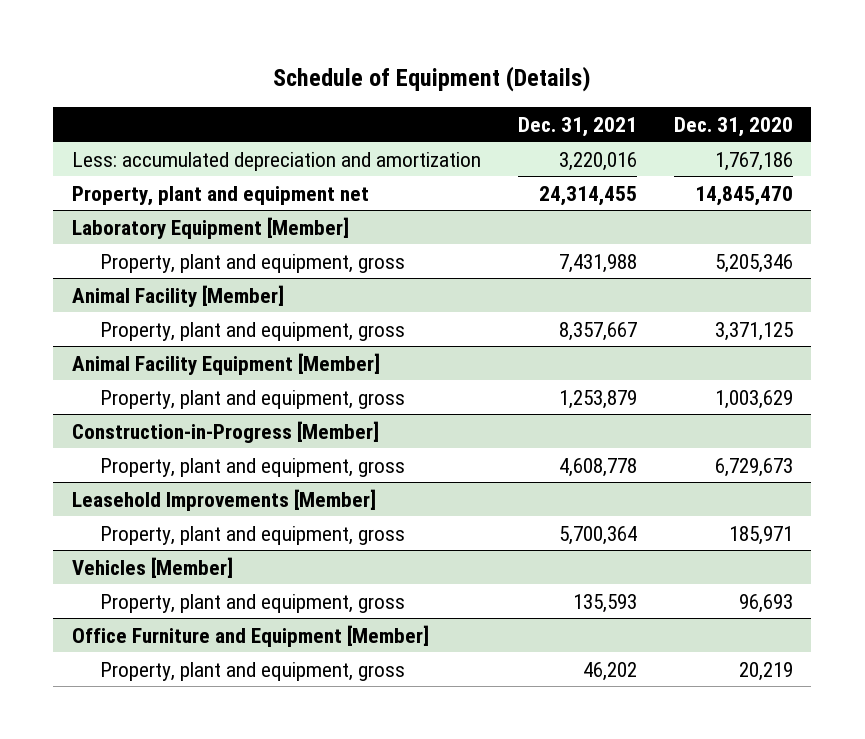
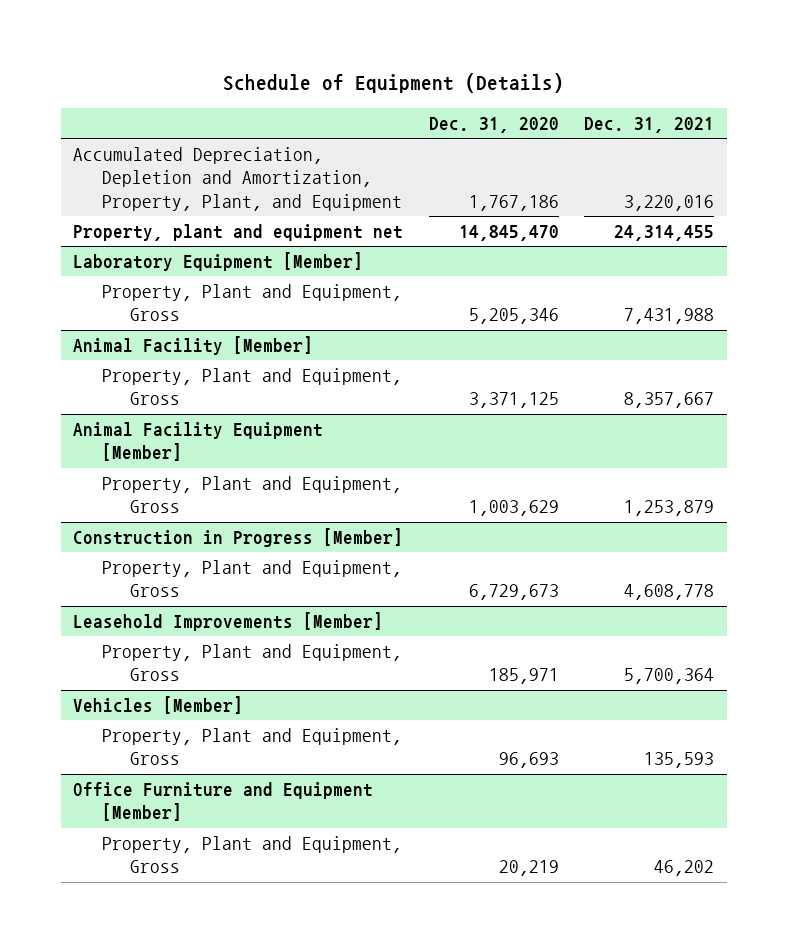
- | Dec. 31, 2021 | Dec. 31, 2020
+ | Dec. 31, 2020 | Dec. 31, 2021
- Less: accumulated depreciation and amortization | 3,220,016 | 1,767,186
+ Accumulated Depreciation, Depletion and Amortization, Property, Plant, and Equipment | 1,767,186 | 3,220,016
@ Laboratory Equipment [Member]
- Property, plant and equipment, gross | 7,431,988 | 5,205,346
+ Property, Plant and Equipment, Gross | 5,205,346 | 7,431,988
@ Animal Facility [Member]
- Property, plant and equipment, gross | 8,357,667 | 3,371,125
+ Property, Plant and Equipment, Gross | 3,371,125 | 8,357,667
@ Animal Facility Equipment [Member]
- Property, plant and equipment, gross | 1,253,879 | 1,003,629
- Construction-in-Progress [Member]
- Property, plant and equipment, gross | 4,608,778 | 6,729,673
@ Animal Facility Equipment [Member]
+ Property, Plant and Equipment, Gross | 1,003,629 | 1,253,879
+ Construction in Progress [Member]
+ Property, Plant and Equipment, Gross | 6,729,673 | 4,608,778
@ Leasehold Improvements [Member]
- Property, plant and equipment, gross | 5,700,364 | 185,971
+ Property, Plant and Equipment, Gross | 185,971 | 5,700,364
@ Vehicles [Member]
- Property, plant and equipment, gross | 135,593 | 96,693
+ Property, Plant and Equipment, Gross | 96,693 | 135,593
@ Office Furniture and Equipment [Member]
- Property, plant and equipment, gross | 46,202 | 20,219
+ Property, Plant and Equipment, Gross | 20,219 | 46,202

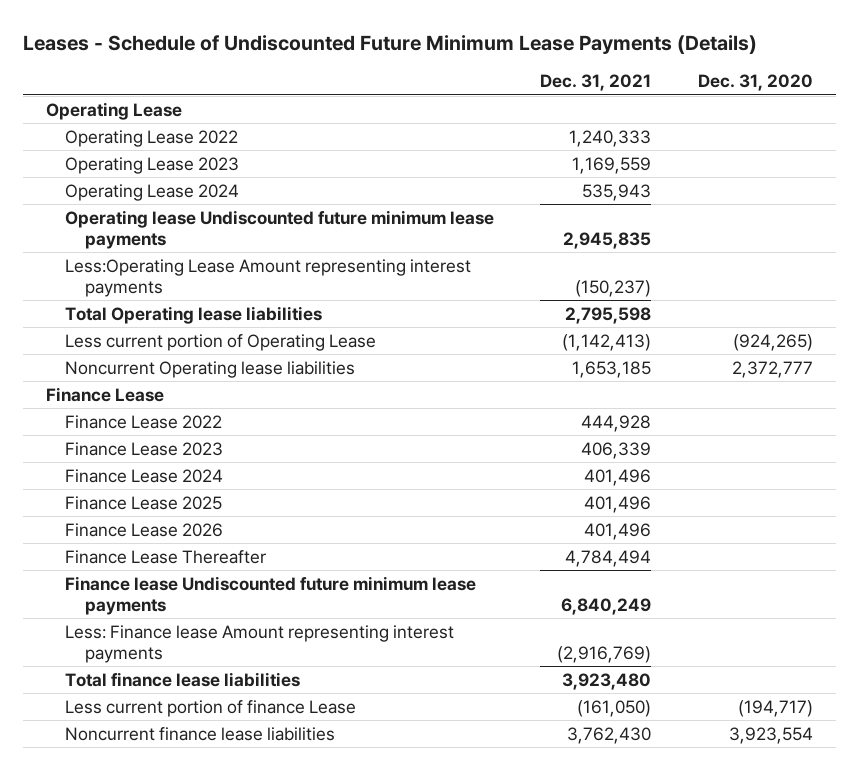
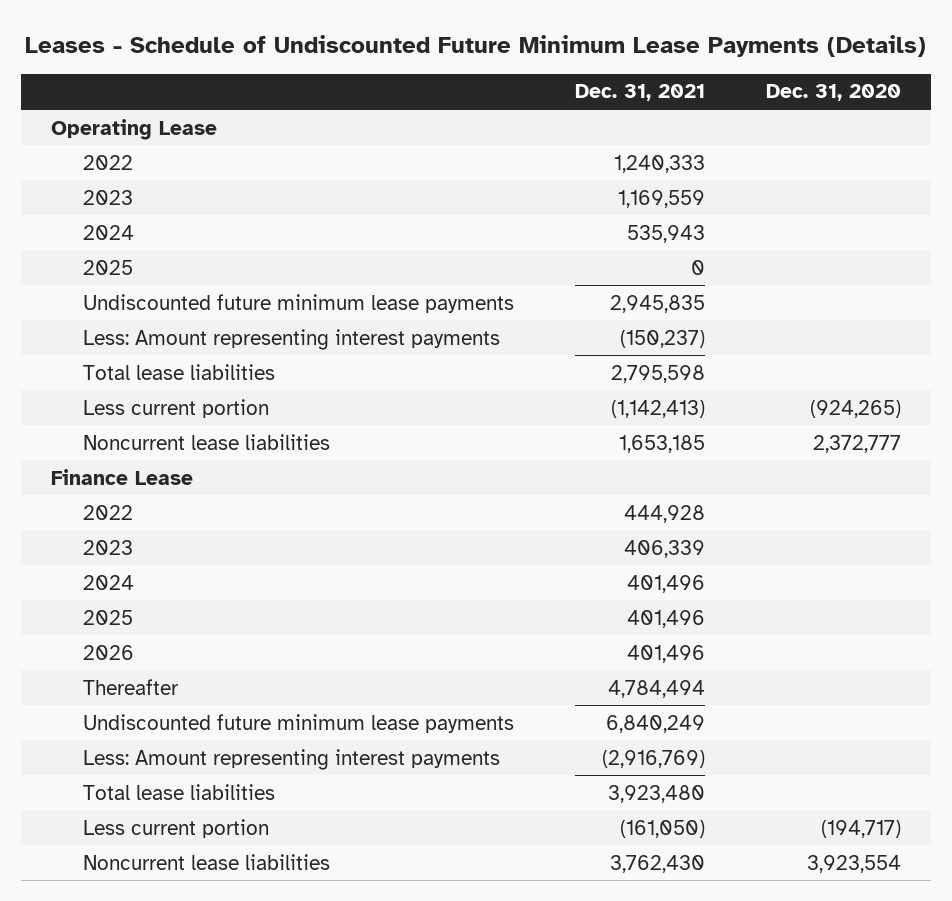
- Operating Lease 2022 | 1,240,333 |
- Operating Lease 2023 | 1,169,559 |
- Operating Lease 2024 | 535,943 |
- Operating lease Undiscounted future minimum lease payments | 2,945,835 |
- Less:Operating Lease Amount representing interest payments | (150,237) |
- Total Operating lease liabilities | 2,795,598 |
- Less current portion of Operating Lease | (1,142,413) | (924,265)
- Noncurrent Operating lease liabilities | 1,653,185 | 2,372,777
+ 2022 | 1,240,333 |
+ 2023 | 1,169,559 |
+ 2024 | 535,943 |
+ 2025 | 0 |
+ Undiscounted future minimum lease payments | 2,945,835 |
+ Less: Amount representing interest payments | (150,237) |
+ Total lease liabilities | 2,795,598 |
+ Less current portion | (1,142,413) | (924,265)
+ Noncurrent lease liabilities | 1,653,185 | 2,372,777
- Finance Lease 2022 | 444,928 |
- Finance Lease 2023 | 406,339 |
- Finance Lease 2024 | 401,496 |
- Finance Lease 2025 | 401,496 |
- Finance Lease 2026 | 401,496 |
- Finance Lease Thereafter | 4,784,494 |
- Finance lease Undiscounted future minimum lease payments | 6,840,249 |
- Less: Finance lease Amount representing interest payments | (2,916,769) |
- Total finance lease liabilities | 3,923,480 |
- Less current portion of finance Lease | (161,050) | (194,717)
- Noncurrent finance lease liabilities | 3,762,430 | 3,923,554
+ 2022 | 444,928 |
+ 2023 | 406,339 |
+ 2024 | 401,496 |
+ 2025 | 401,496 |
+ 2026 | 401,496 |
+ Thereafter | 4,784,494 |
+ Undiscounted future minimum lease payments | 6,840,249 |
+ Less: Amount representing interest payments | (2,916,769) |
+ Total lease liabilities | 3,923,480 |
+ Less current portion | (161,050) | (194,717)
+ Noncurrent lease liabilities | 3,762,430 | 3,923,554

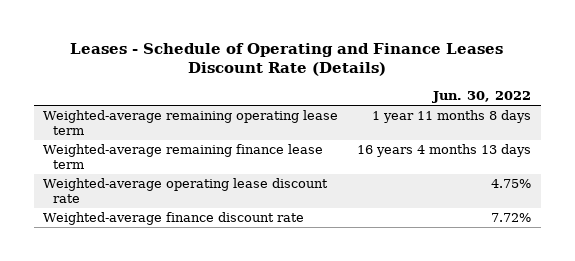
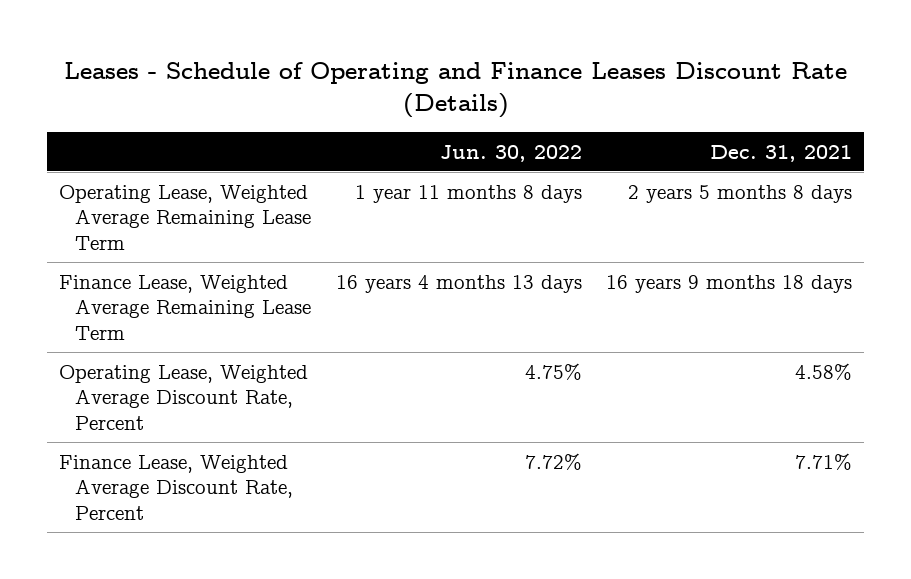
- | Jun. 30, 2022
+ | Jun. 30, 2022 | Dec. 31, 2021
- Weighted-average remaining operating lease term | 1 year 11 months 8 days
- Weighted-average remaining finance lease term | 16 years 4 months 13 days
- Weighted-average operating lease discount rate | 4.75%
- Weighted-average finance discount rate | 7.72%
+ Operating Lease, Weighted Average Remaining Lease Term | 1 year 11 months 8 days | 2 years 5 months 8 days
+ Finance Lease, Weighted Average Remaining Lease Term | 16 years 4 months 13 days | 16 years 9 months 18 days
+ Operating Lease, Weighted Average Discount Rate, Percent | 4.75% | 4.58%
+ Finance Lease, Weighted Average Discount Rate, Percent | 7.72% | 7.71%

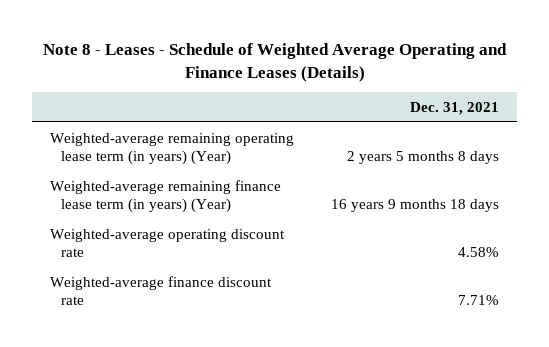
- Leases - Schedule of Operating and Finance Leases Discount Rate (Details)
+ Note 8 - Leases - Schedule of Weighted Average Operating and Finance Leases (Details)
- | Jun. 30, 2022 | Dec. 31, 2021
+ | Dec. 31, 2021
- Operating Lease, Weighted Average Remaining Lease Term | 1 year 11 months 8 days | 2 years 5 months 8 days
- Finance Lease, Weighted Average Remaining Lease Term | 16 years 4 months 13 days | 16 years 9 months 18 days
- Operating Lease, Weighted Average Discount Rate, Percent | 4.75% | 4.58%
- Finance Lease, Weighted Average Discount Rate, Percent | 7.72% | 7.71%
+ Weighted-average remaining operating lease term (in years) (Year) | 2 years 5 months 8 days
+ Weighted-average remaining finance lease term (in years) (Year) | 16 years 9 months 18 days
+ Weighted-average operating discount rate | 4.58%
+ Weighted-average finance discount rate | 7.71%

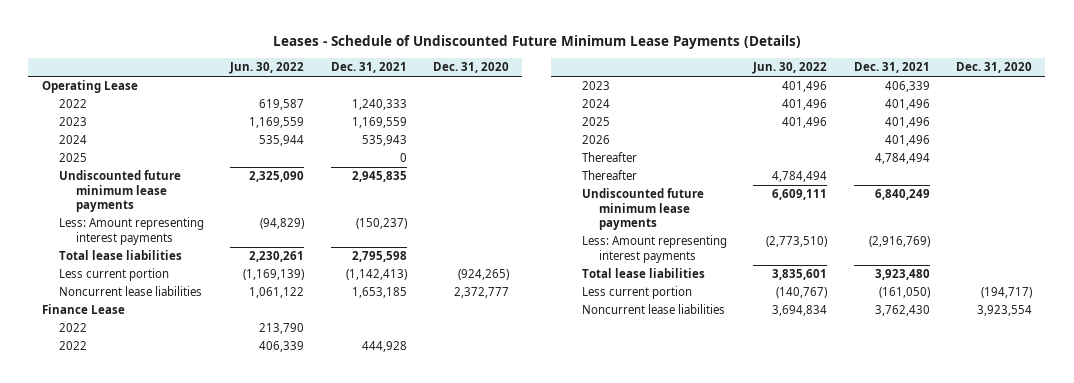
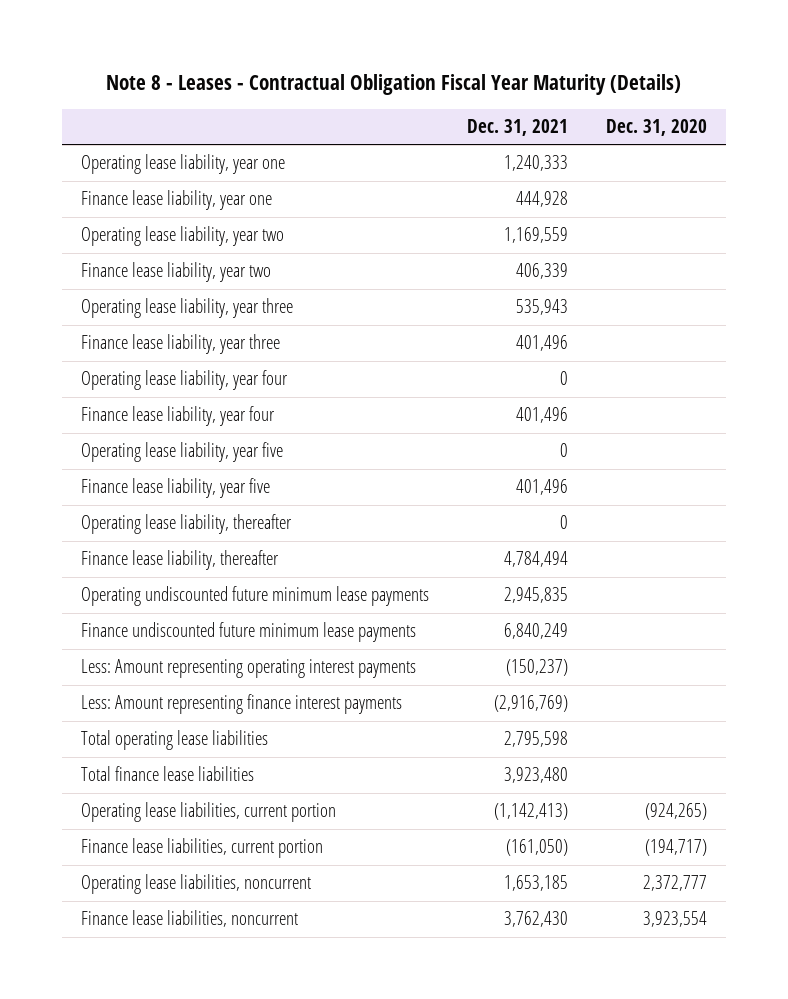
- Leases - Schedule of Undiscounted Future Minimum Lease Payments (Details)
+ Note 8 - Leases - Contractual Obligation Fiscal Year Maturity (Details)
- | Jun. 30, 2022 | Dec. 31, 2021 | Dec. 31, 2020
+ | Dec. 31, 2021 | Dec. 31, 2020
- Operating Lease
- 2022 | 619,587 | 1,240,333 |
- 2023 | 1,169,559 | 1,169,559 |
- 2024 | 535,944 | 535,943 |
- 2025 | | 0 |
- Undiscounted future minimum lease payments | 2,325,090 | 2,945,835 |
- Less: Amount representing interest payments | (94,829) | (150,237) |
- Total lease liabilities | 2,230,261 | 2,795,598 |
- Less current portion | (1,169,139) | (1,142,413) | (924,265)
- Noncurrent lease liabilities | 1,061,122 | 1,653,185 | 2,372,777
- Finance Lease
- 2022 | 213,790 | |
- 2022 | 406,339 | 444,928 |
- 2023 | 401,496 | 406,339 |
- 2024 | 401,496 | 401,496 |
- 2025 | 401,496 | 401,496 |
- 2026 | | 401,496 |
- Thereafter | | 4,784,494 |
- Thereafter | 4,784,494 | |
- Undiscounted future minimum lease payments | 6,609,111 | 6,840,249 |
- Less: Amount representing interest payments | (2,773,510) | (2,916,769) |
- Total lease liabilities | 3,835,601 | 3,923,480 |
- Less current portion | (140,767) | (161,050) | (194,717)
- Noncurrent lease liabilities | 3,694,834 | 3,762,430 | 3,923,554
+ Operating lease liability, year one | 1,240,333 |
+ Finance lease liability, year one | 444,928 |
+ Operating lease liability, year two | 1,169,559 |
+ Finance lease liability, year two | 406,339 |
+ Operating lease liability, year three | 535,943 |
+ Finance lease liability, year three | 401,496 |
+ Operating lease liability, year four | 0 |
+ Finance lease liability, year four | 401,496 |
+ Operating lease liability, year five | 0 |
+ Finance lease liability, year five | 401,496 |
+ Operating lease liability, thereafter | 0 |
+ Finance lease liability, thereafter | 4,784,494 |
+ Operating undiscounted future minimum lease payments | 2,945,835 |
+ Finance undiscounted future minimum lease payments | 6,840,249 |
+ Less: Amount representing operating interest payments | (150,237) |
+ Less: Amount representing finance interest payments | (2,916,769) |
+ Total operating lease liabilities | 2,795,598 |
+ Total finance lease liabilities | 3,923,480 |
+ Operating lease liabilities, current portion | (1,142,413) | (924,265)
+ Finance lease liabilities, current portion | (161,050) | (194,717)
+ Operating lease liabilities, noncurrent | 1,653,185 | 2,372,777
+ Finance lease liabilities, noncurrent | 3,762,430 | 3,923,554

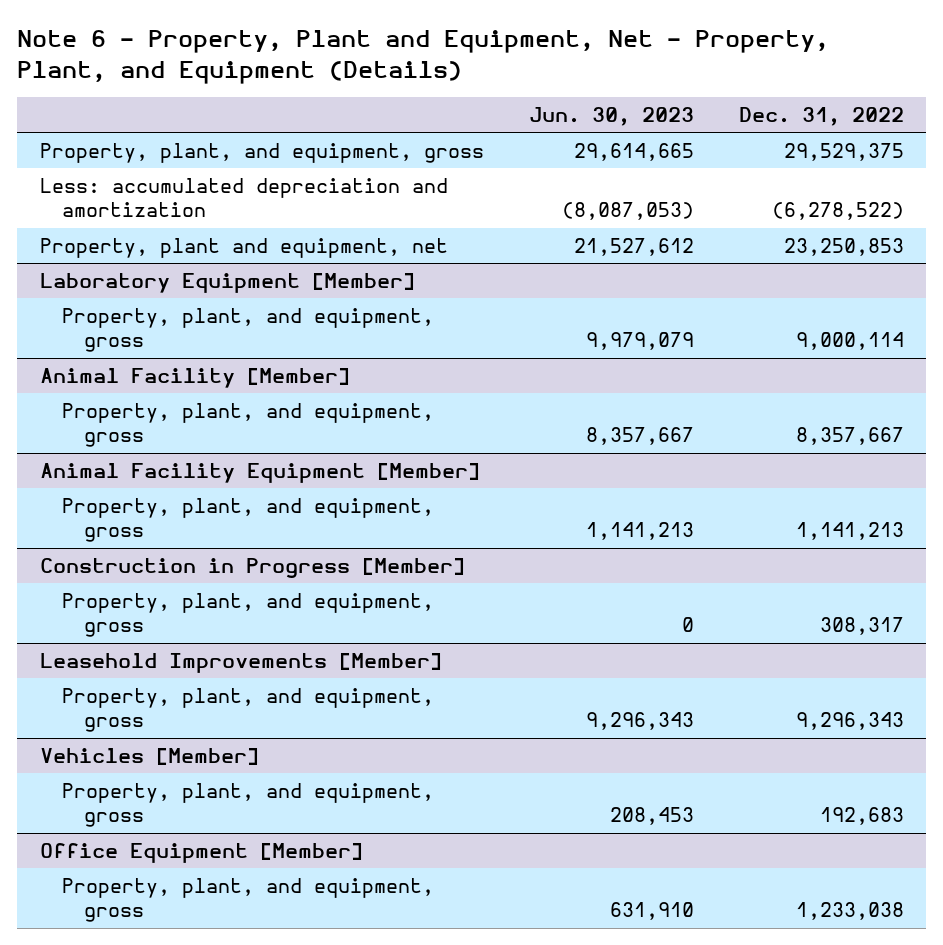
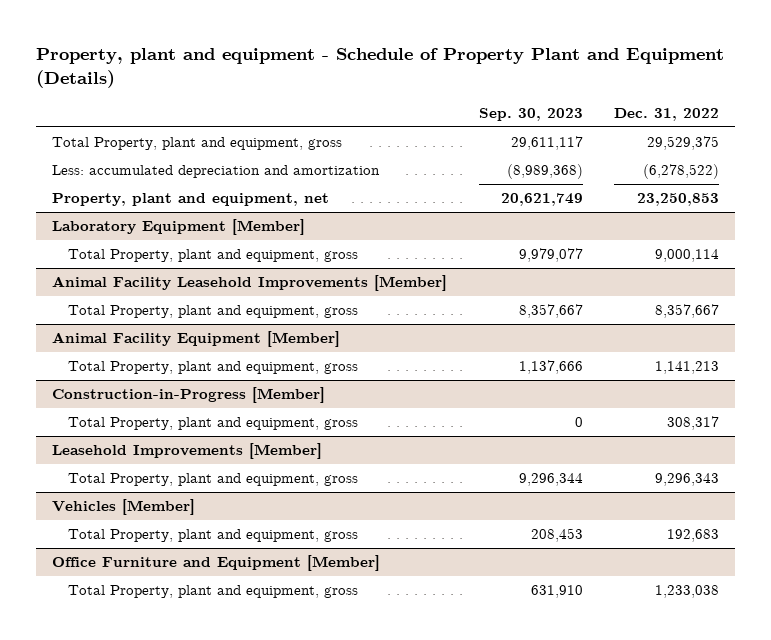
- Note 6 - Property, Plant and Equipment, Net - Property, Plant, and Equipment (Details)
+ Property, plant and equipment - Schedule of Property Plant and Equipment (Details)
- | Jun. 30, 2023 | Dec. 31, 2022
+ | Sep. 30, 2023 | Dec. 31, 2022
- Property, plant, and equipment, gross | 29,614,665 | 29,529,375
+ Total Property, plant and equipment, gross | 29,611,117 | 29,529,375
@ Laboratory Equipment [Member]
- Property, plant, and equipment, gross | 9,979,079 | 9,000,114
- Animal Facility [Member]
- Property, plant, and equipment, gross | 8,357,667 | 8,357,667
@ Laboratory Equipment [Member]
+ Total Property, plant and equipment, gross | 9,979,077 | 9,000,114
+ Animal Facility Leasehold Improvements [Member]
+ Total Property, plant and equipment, gross | 8,357,667 | 8,357,667
@ Animal Facility Equipment [Member]
- Property, plant, and equipment, gross | 1,141,213 | 1,141,213
- Construction in Progress [Member]
- Property, plant, and equipment, gross | 0 | 308,317
@ Animal Facility Equipment [Member]
+ Total Property, plant and equipment, gross | 1,137,666 | 1,141,213
+ Construction-in-Progress [Member]
+ Total Property, plant and equipment, gross | 0 | 308,317
@ Leasehold Improvements [Member]
- Property, plant, and equipment, gross | 9,296,343 | 9,296,343
+ Total Property, plant and equipment, gross | 9,296,344 | 9,296,343
@ Vehicles [Member]
- Property, plant, and equipment, gross | 208,453 | 192,683
- Office Equipment [Member]
- Property, plant, and equipment, gross | 631,910 | 1,233,038
@ Vehicles [Member]
+ Total Property, plant and equipment, gross | 208,453 | 192,683
+ Office Furniture and Equipment [Member]
+ Total Property, plant and equipment, gross | 631,910 | 1,233,038

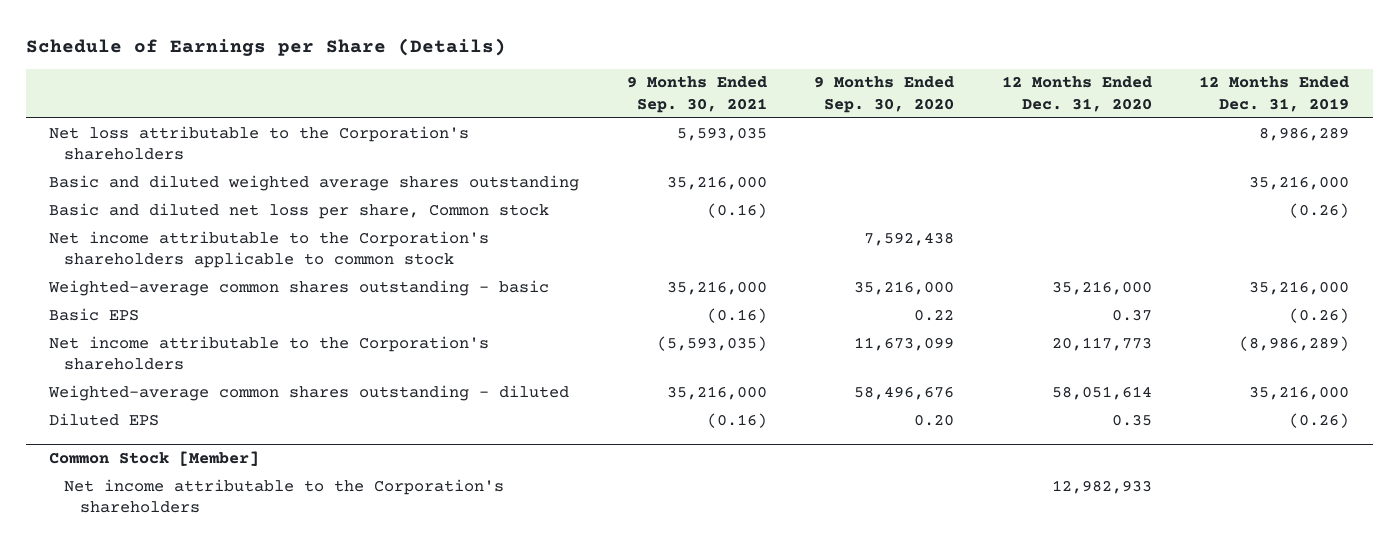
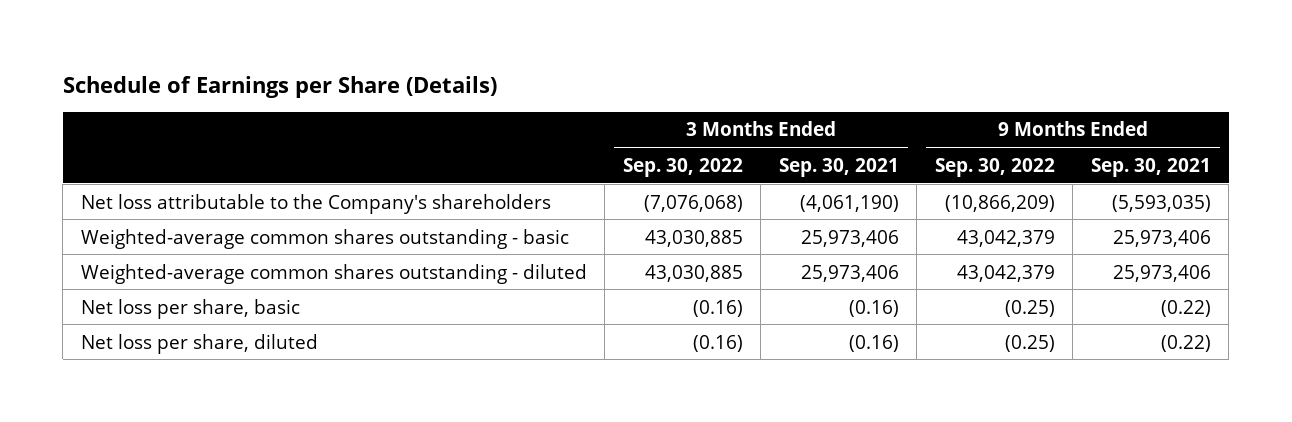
- | 9 Months Ended Sep. 30, 2021 | 9 Months Ended Sep. 30, 2020 | 12 Months Ended Dec. 31, 2020 | 12 Months Ended Dec. 31, 2019
+ | 3 Months Ended Sep. 30, 2022 | 3 Months Ended Sep. 30, 2021 | 9 Months Ended Sep. 30, 2022 | 9 Months Ended Sep. 30, 2021
- Net loss attributable to the Corporation's shareholders | 5,593,035 | | | 8,986,289
- Basic and diluted weighted average shares outstanding | 35,216,000 | | | 35,216,000
- Basic and diluted net loss per share, Common stock | (0.16) | | | (0.26)
- Net income attributable to the Corporation's shareholders applicable to common stock | | 7,592,438 | |
- Weighted-average common shares outstanding - basic | 35,216,000 | 35,216,000 | 35,216,000 | 35,216,000
- Basic EPS | (0.16) | 0.22 | 0.37 | (0.26)
- Net income attributable to the Corporation's shareholders | (5,593,035) | 11,673,099 | 20,117,773 | (8,986,289)
- Weighted-average common shares outstanding - diluted | 35,216,000 | 58,496,676 | 58,051,614 | 35,216,000
- Diluted EPS | (0.16) | 0.20 | 0.35 | (0.26)
- Common Stock [Member]
- Net income attributable to the Corporation's shareholders | | | 12,982,933 |
+ Net loss attributable to the Company's shareholders | (7,076,068) | (4,061,190) | (10,866,209) | (5,593,035)
+ Weighted-average common shares outstanding - basic | 43,030,885 | 25,973,406 | 43,042,379 | 25,973,406
+ Weighted-average common shares outstanding - diluted | 43,030,885 | 25,973,406 | 43,042,379 | 25,973,406
+ Net loss per share, basic | (0.16) | (0.16) | (0.25) | (0.22)
+ Net loss per share, diluted | (0.16) | (0.16) | (0.25) | (0.22)

